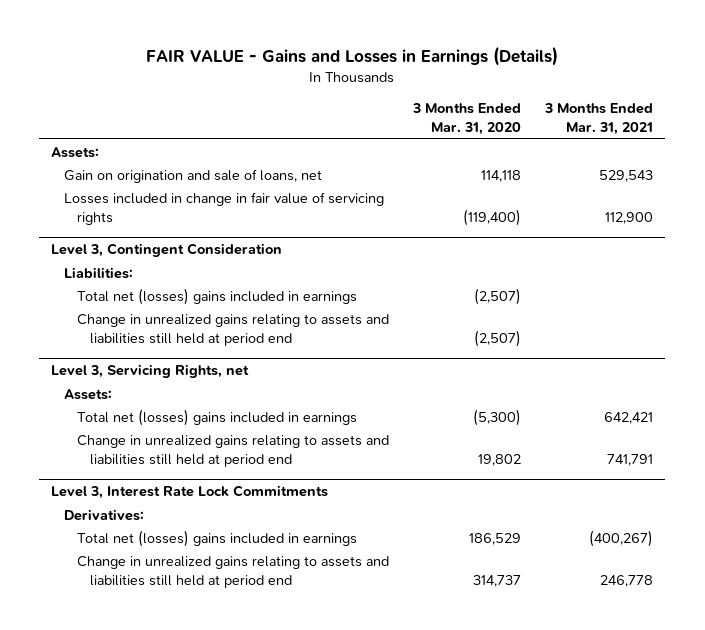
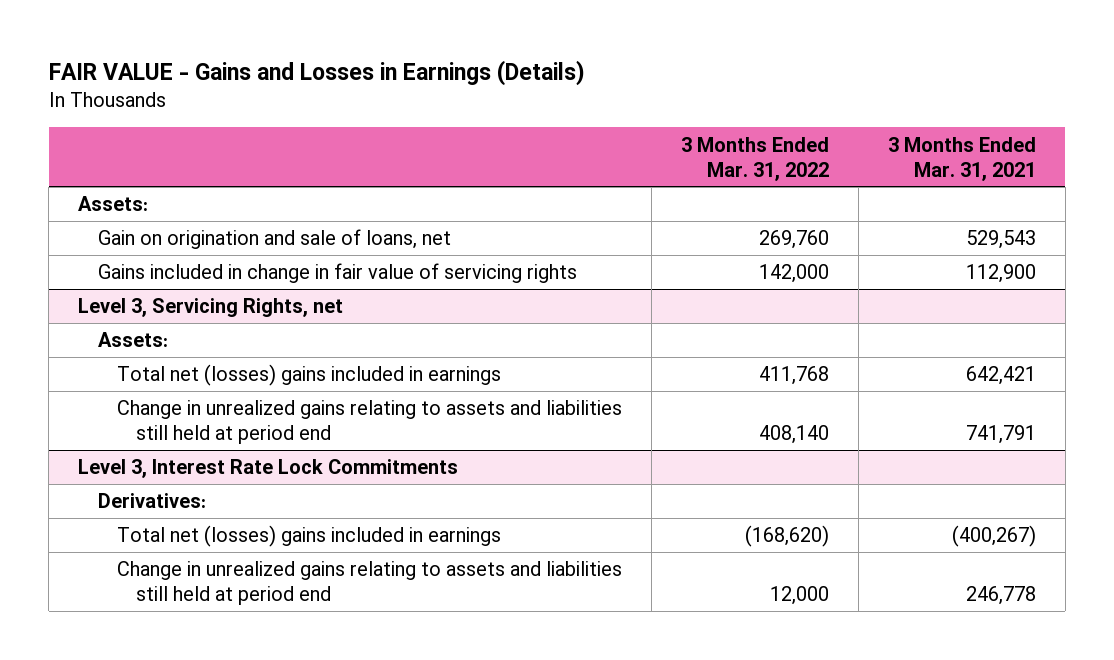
- | 3 Months Ended Mar. 31, 2020 | 3 Months Ended Mar. 31, 2021
+ | 3 Months Ended Mar. 31, 2022 | 3 Months Ended Mar. 31, 2021
- Losses included in change in fair value of servicing rights | (119,400) | 112,900
- Level 3, Contingent Consideration
- Liabilities:
- Total net (losses) gains included in earnings | (2,507) |
- Change in unrealized gains relating to assets and liabilities still held at period end | (2,507) |
+ Gains included in change in fair value of servicing rights | 142,000 | 112,900

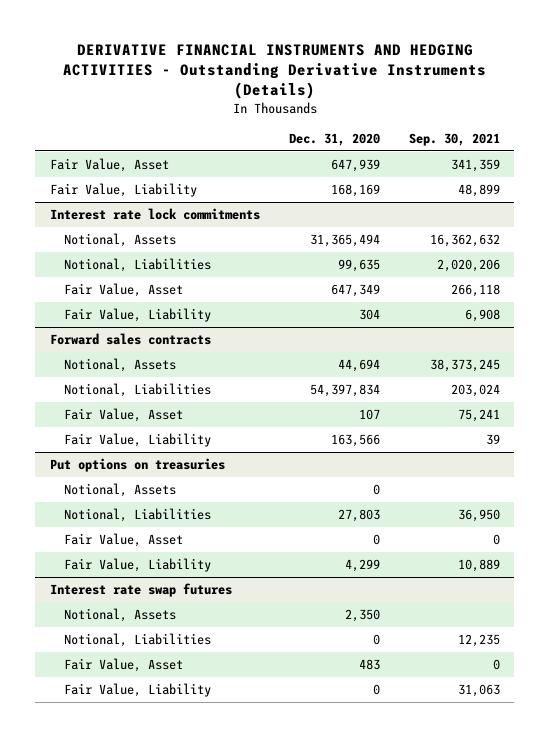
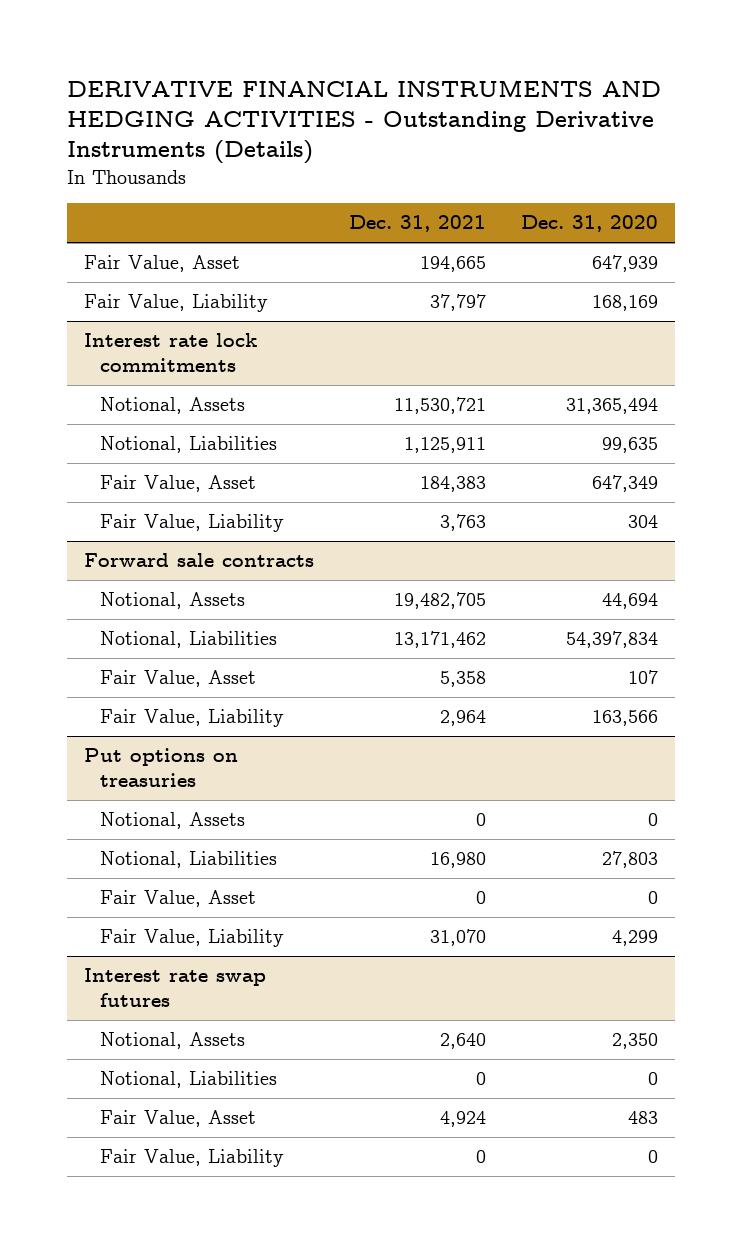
- | Dec. 31, 2020 | Sep. 30, 2021
+ | Dec. 31, 2021 | Dec. 31, 2020
- Forward sales contracts
+ Forward sale contracts

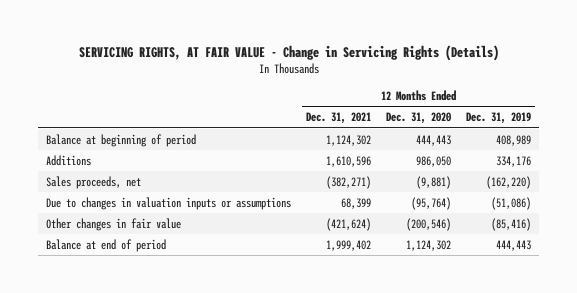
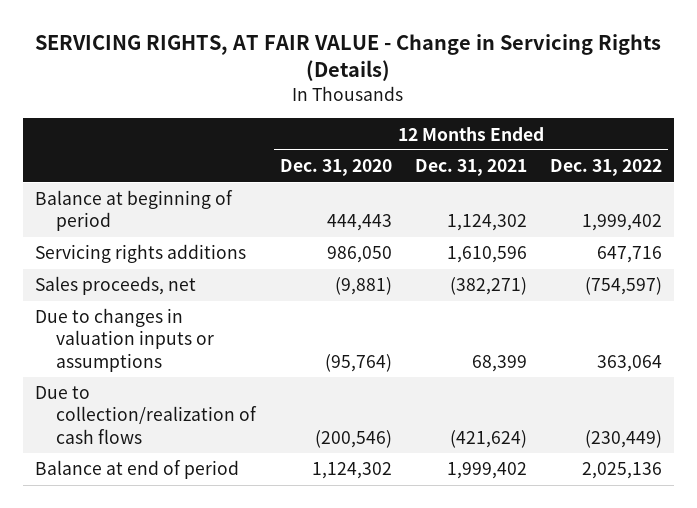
- | 12 Months Ended Dec. 31, 2021 | 12 Months Ended Dec. 31, 2020 | 12 Months Ended Dec. 31, 2019
+ | 12 Months Ended Dec. 31, 2020 | 12 Months Ended Dec. 31, 2021 | 12 Months Ended Dec. 31, 2022
- Additions | 1,610,596 | 986,050 | 334,176
+ Servicing rights additions | 986,050 | 1,610,596 | 647,716
- Other changes in fair value | (421,624) | (200,546) | (85,416)
+ Due to collection/realization of cash flows | (200,546) | (421,624) | (230,449)

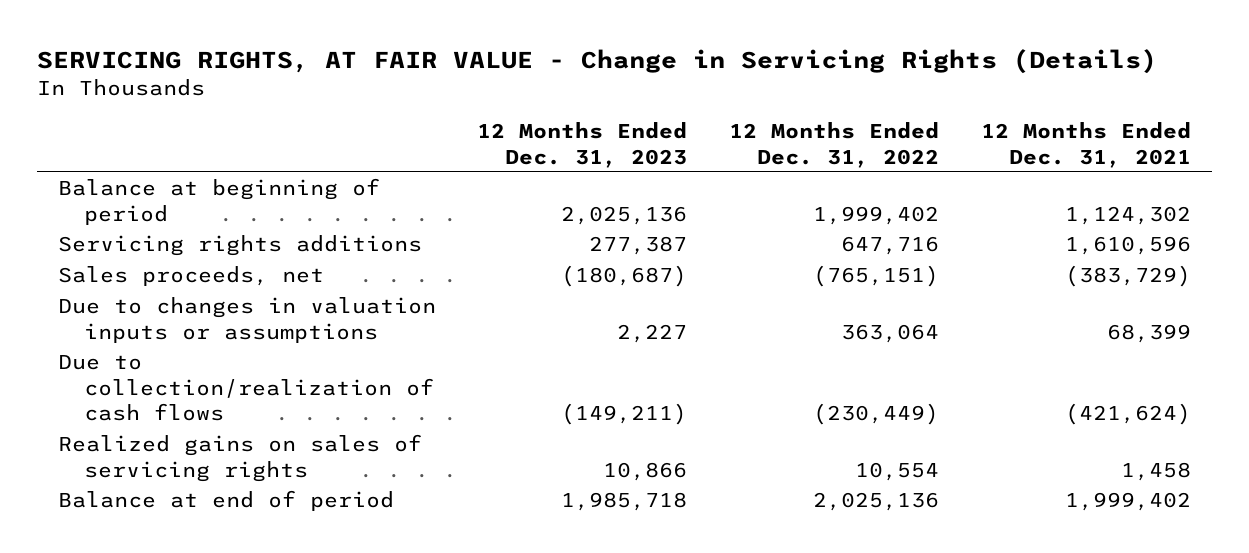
- | 12 Months Ended Dec. 31, 2020 | 12 Months Ended Dec. 31, 2021 | 12 Months Ended Dec. 31, 2022
+ | 12 Months Ended Dec. 31, 2023 | 12 Months Ended Dec. 31, 2022 | 12 Months Ended Dec. 31, 2021
- Sales proceeds, net | (9,881) | (382,271) | (754,597)
+ Sales proceeds, net | (180,687) | (765,151) | (383,729)
+ Realized gains on sales of servicing rights | 10,866 | 10,554 | 1,458

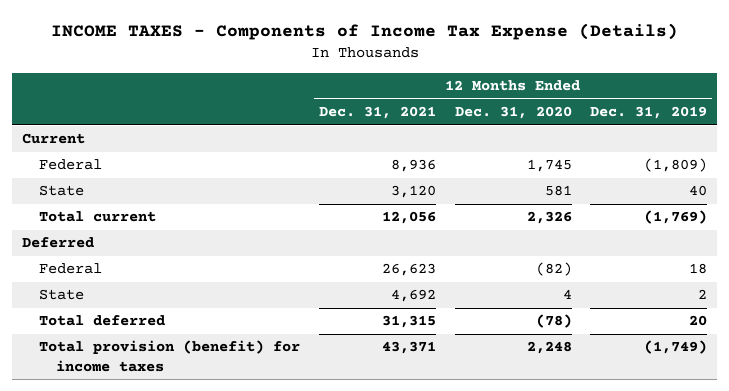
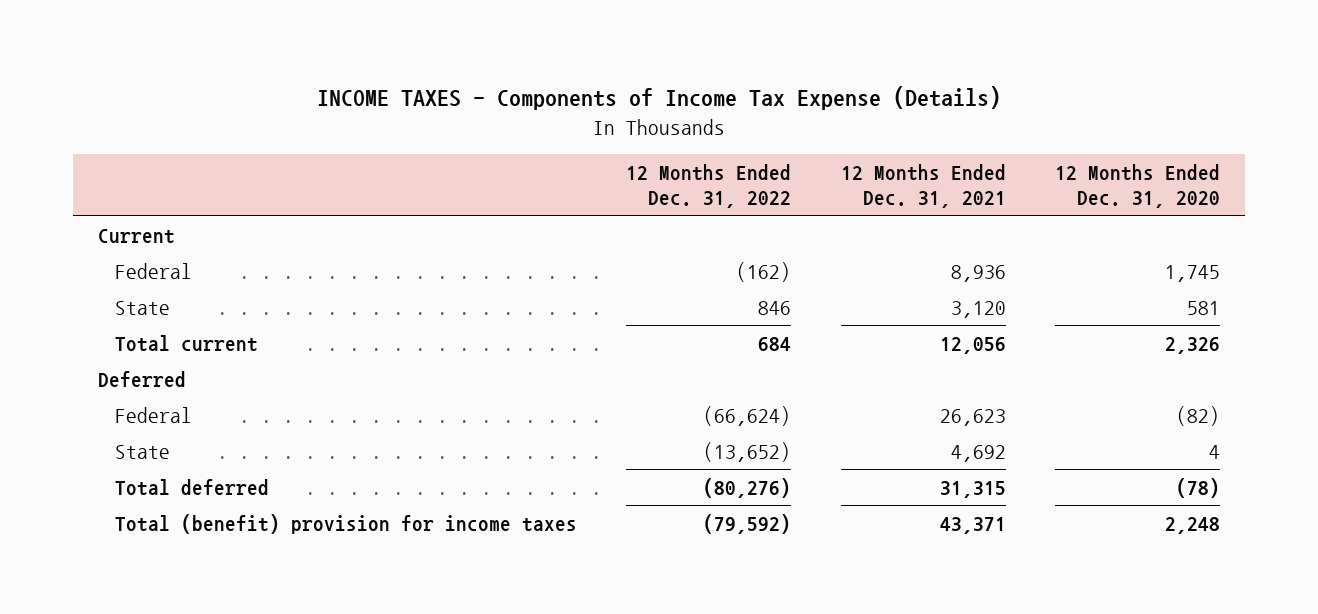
- | 12 Months Ended Dec. 31, 2021 | 12 Months Ended Dec. 31, 2020 | 12 Months Ended Dec. 31, 2019
+ | 12 Months Ended Dec. 31, 2022 | 12 Months Ended Dec. 31, 2021 | 12 Months Ended Dec. 31, 2020
- Total provision (benefit) for income taxes | 43,371 | 2,248 | (1,749)
+ Total (benefit) provision for income taxes | (79,592) | 43,371 | 2,248

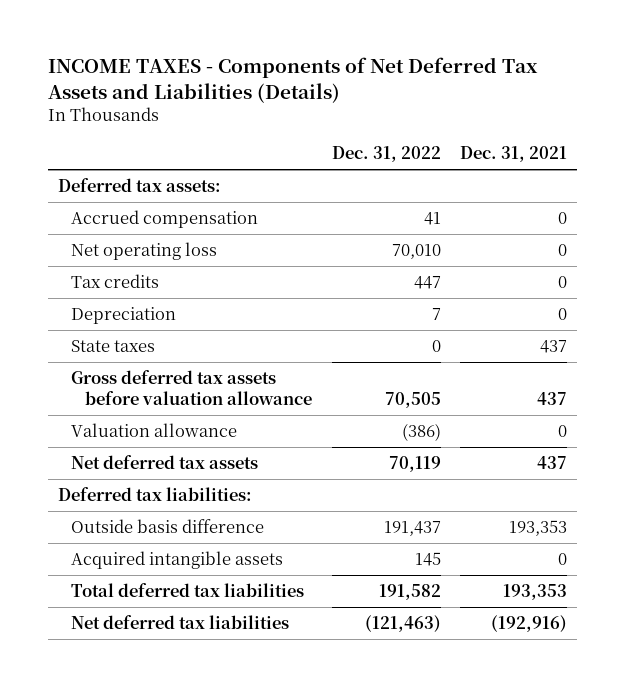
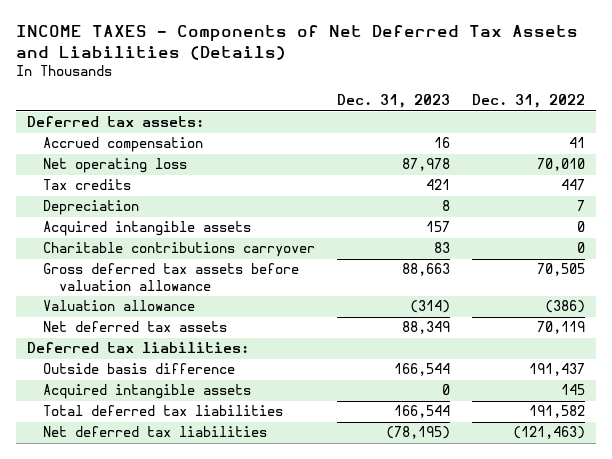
- | Dec. 31, 2022 | Dec. 31, 2021
+ | Dec. 31, 2023 | Dec. 31, 2022
- State taxes | 0 | 437
+ Acquired intangible assets | 157 | 0
+ Charitable contributions carryover | 83 | 0

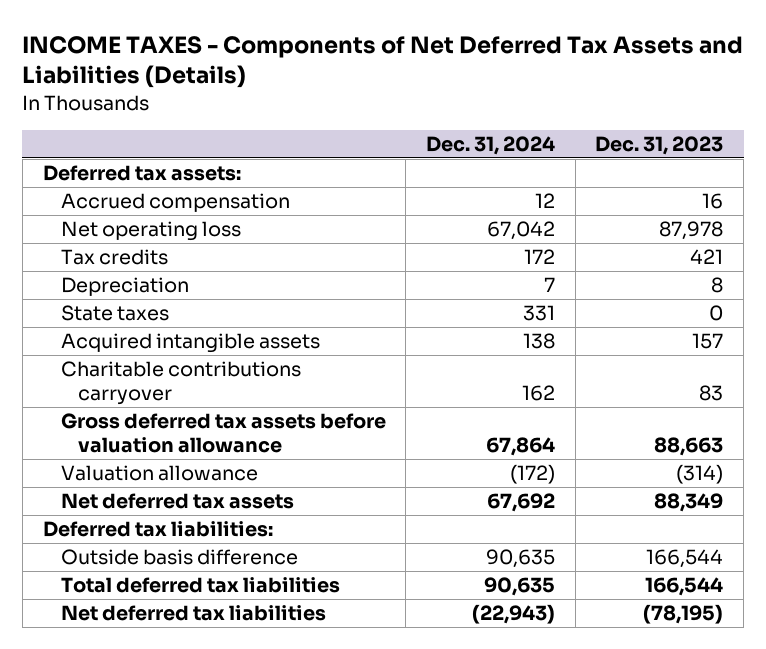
- | Dec. 31, 2023 | Dec. 31, 2022
+ | Dec. 31, 2024 | Dec. 31, 2023
+ State taxes | 331 | 0
- Acquired intangible assets | 0 | 145

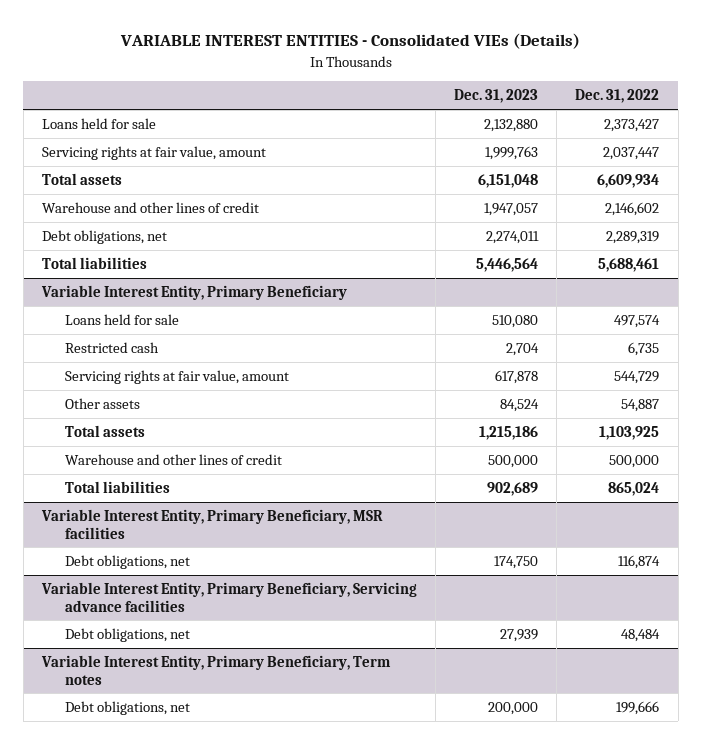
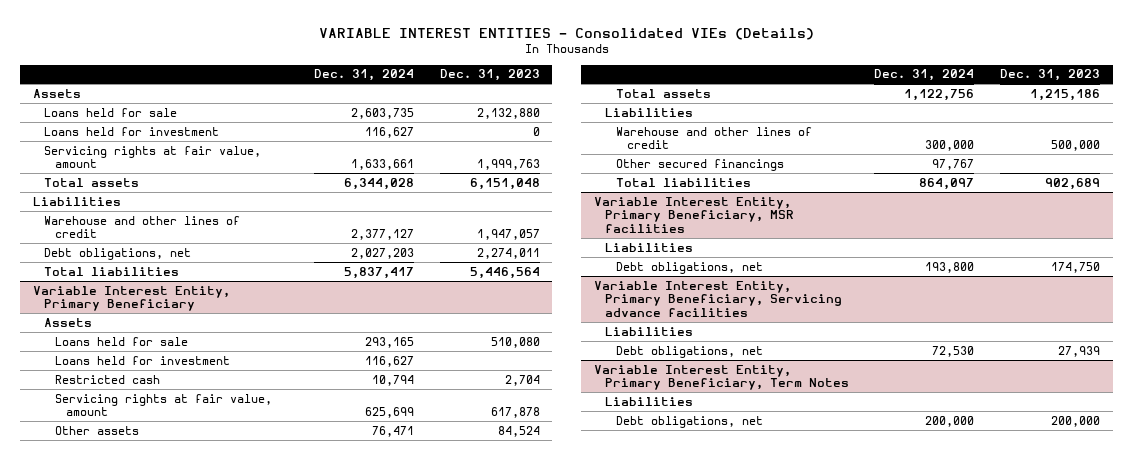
- | Dec. 31, 2023 | Dec. 31, 2022
+ | Dec. 31, 2024 | Dec. 31, 2023
+ Assets
+ Loans held for investment | 116,627 | 0
+ Liabilities
@ Variable Interest Entity, Primary Beneficiary
+ Assets
+ Loans held for investment | 116,627 |
+ Liabilities
+ Other secured financings | 97,767 |
@ Variable Interest Entity, Primary Beneficiary, MSR facilities
+ Liabilities
@ Variable Interest Entity, Primary Beneficiary, Servicing advance facilities
+ Liabilities
- Variable Interest Entity, Primary Beneficiary, Term notes
+ Variable Interest Entity, Primary Beneficiary, Term Notes
+ Liabilities

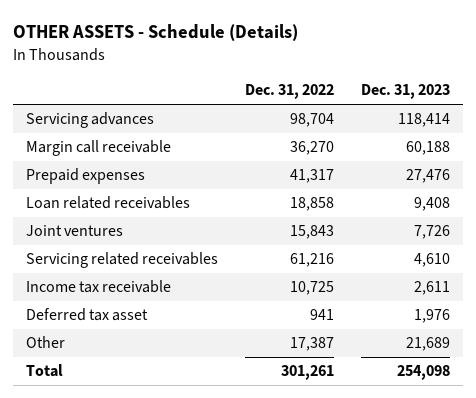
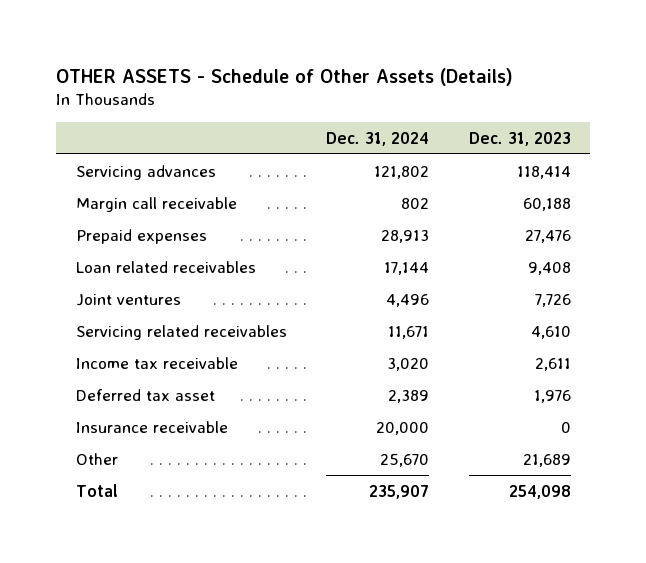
- OTHER ASSETS - Schedule (Details)
+ OTHER ASSETS - Schedule of Other Assets (Details)
- | Dec. 31, 2022 | Dec. 31, 2023
+ | Dec. 31, 2024 | Dec. 31, 2023
+ Insurance receivable | 20,000 | 0

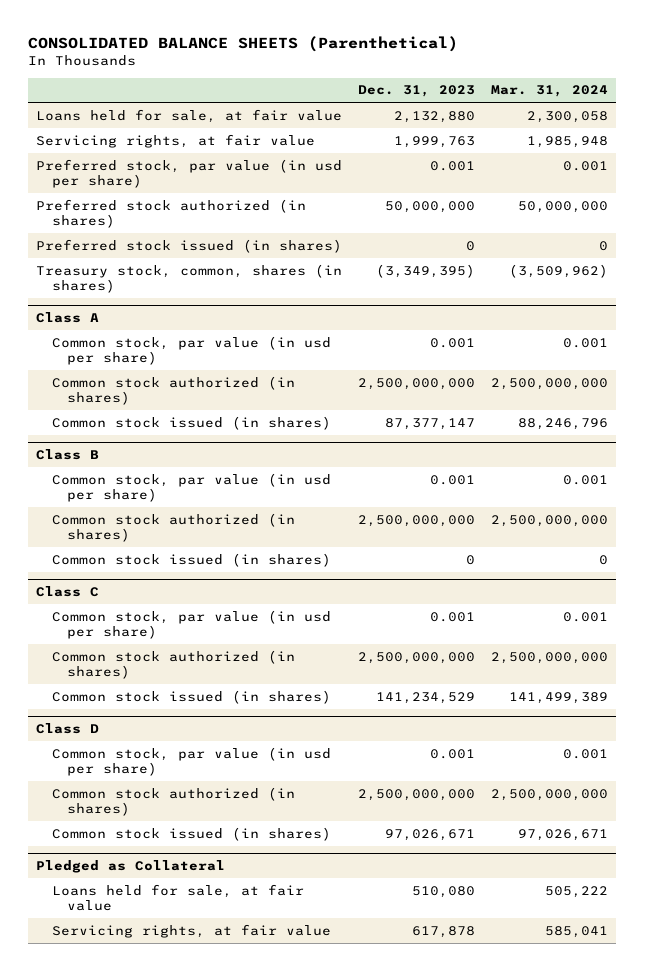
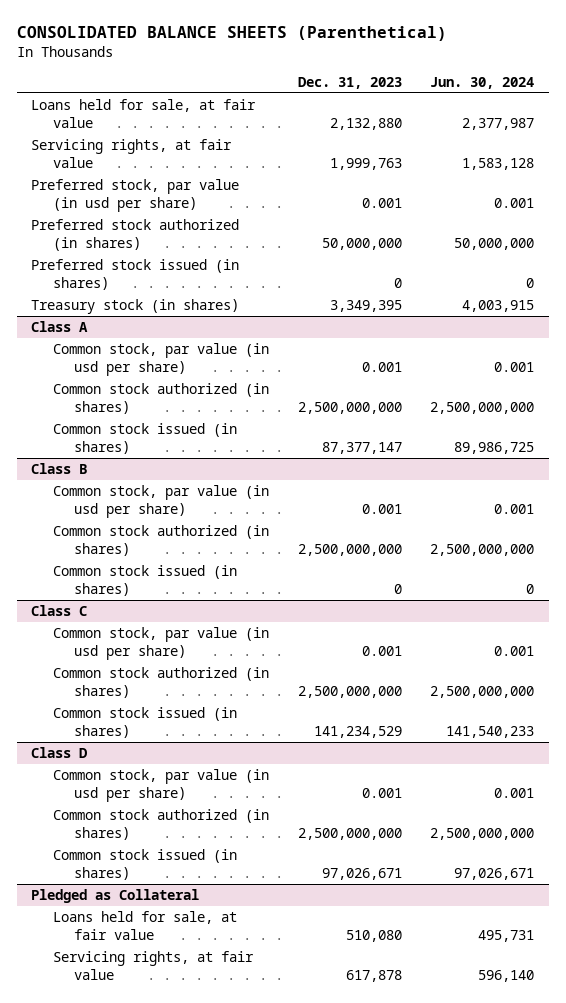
- | Dec. 31, 2023 | Mar. 31, 2024
+ | Dec. 31, 2023 | Jun. 30, 2024
- Treasury stock, common, shares (in shares) | (3,349,395) | (3,509,962)
+ Treasury stock (in shares) | 3,349,395 | 4,003,915

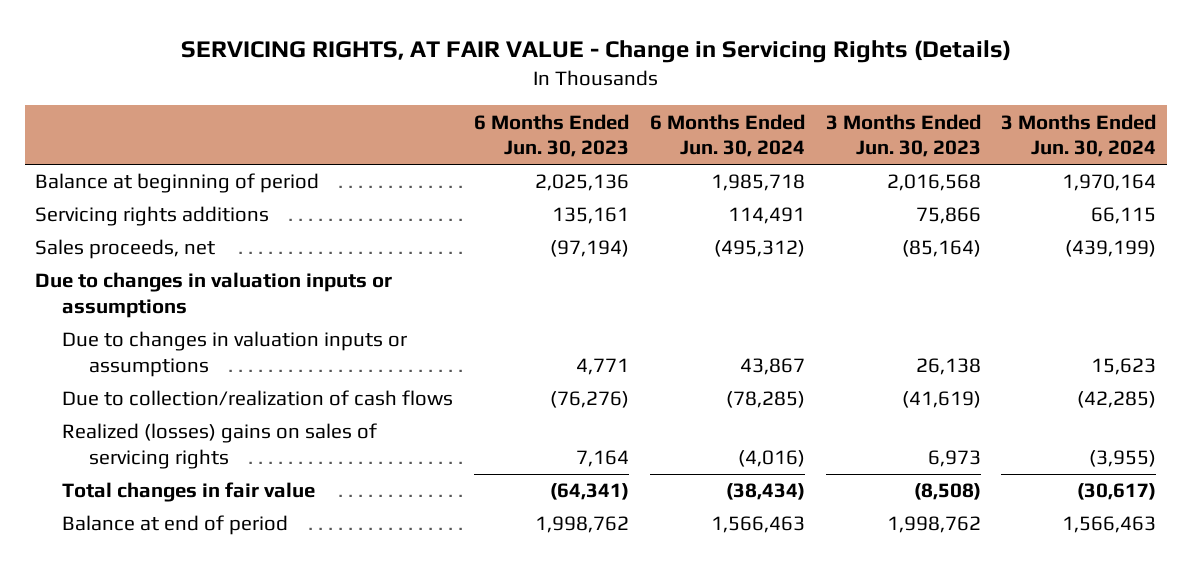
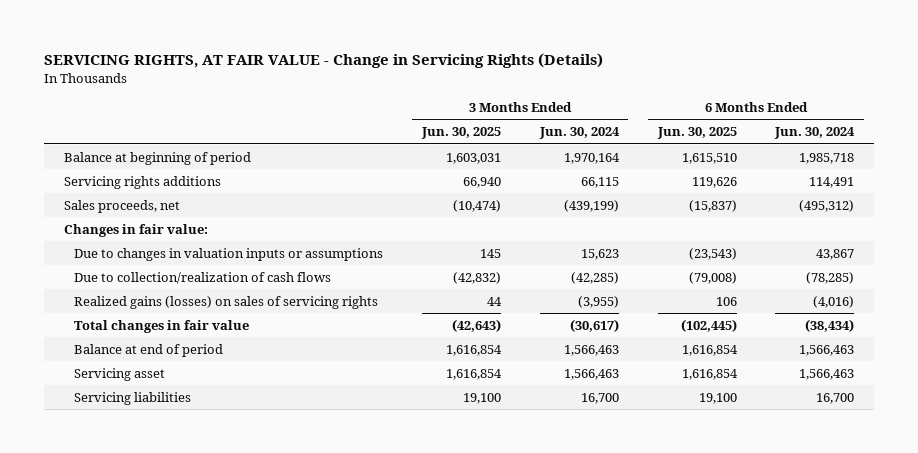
- | 6 Months Ended Jun. 30, 2023 | 6 Months Ended Jun. 30, 2024 | 3 Months Ended Jun. 30, 2023 | 3 Months Ended Jun. 30, 2024
+ | 3 Months Ended Jun. 30, 2025 | 3 Months Ended Jun. 30, 2024 | 6 Months Ended Jun. 30, 2025 | 6 Months Ended Jun. 30, 2024
- Due to changes in valuation inputs or assumptions
+ Changes in fair value:
- Realized (losses) gains on sales of servicing rights | 7,164 | (4,016) | 6,973 | (3,955)
+ Realized gains (losses) on sales of servicing rights | 44 | (3,955) | 106 | (4,016)
+ Servicing asset | 1,616,854 | 1,566,463 | 1,616,854 | 1,566,463
+ Servicing liabilities | 19,100 | 16,700 | 19,100 | 16,700

